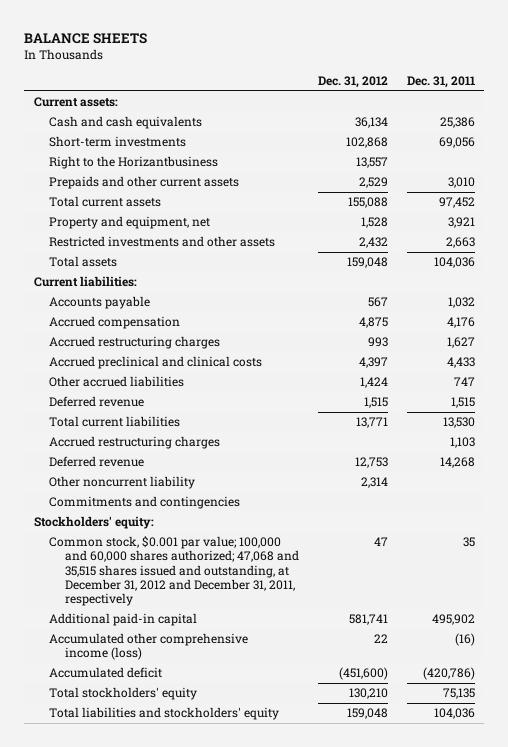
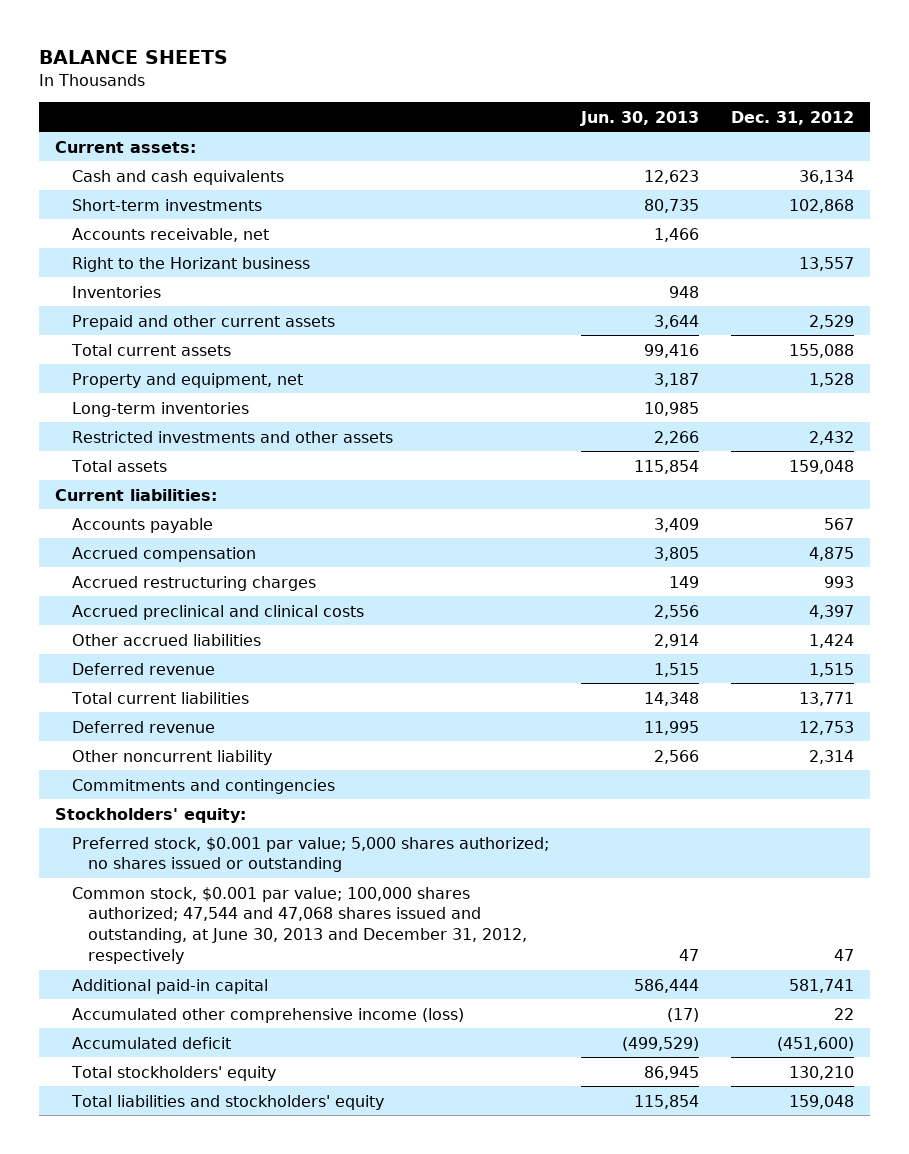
- | Dec. 31, 2012 | Dec. 31, 2011
+ | Jun. 30, 2013 | Dec. 31, 2012
- Right to the Horizantbusiness | 13,557 |
- Prepaids and other current assets | 2,529 | 3,010
+ Accounts receivable, net | 1,466 |
+ Right to the Horizant business | | 13,557
+ Inventories | 948 |
+ Prepaid and other current assets | 3,644 | 2,529
+ Long-term inventories | 10,985 |
- Accrued restructuring charges | | 1,103
- Common stock, $0.001 par value; 100,000 and 60,000 shares authorized; 47,068 and 35,515 shares issued and outstanding, at December 31, 2012 and December 31, 2011, respectively | 47 | 35
+ Preferred stock, $0.001 par value; 5,000 shares authorized; no shares issued or outstanding
+ Common stock, $0.001 par value; 100,000 shares authorized; 47,544 and 47,068 shares issued and outstanding, at June 30, 2013 and December 31, 2012, respectively | 47 | 47

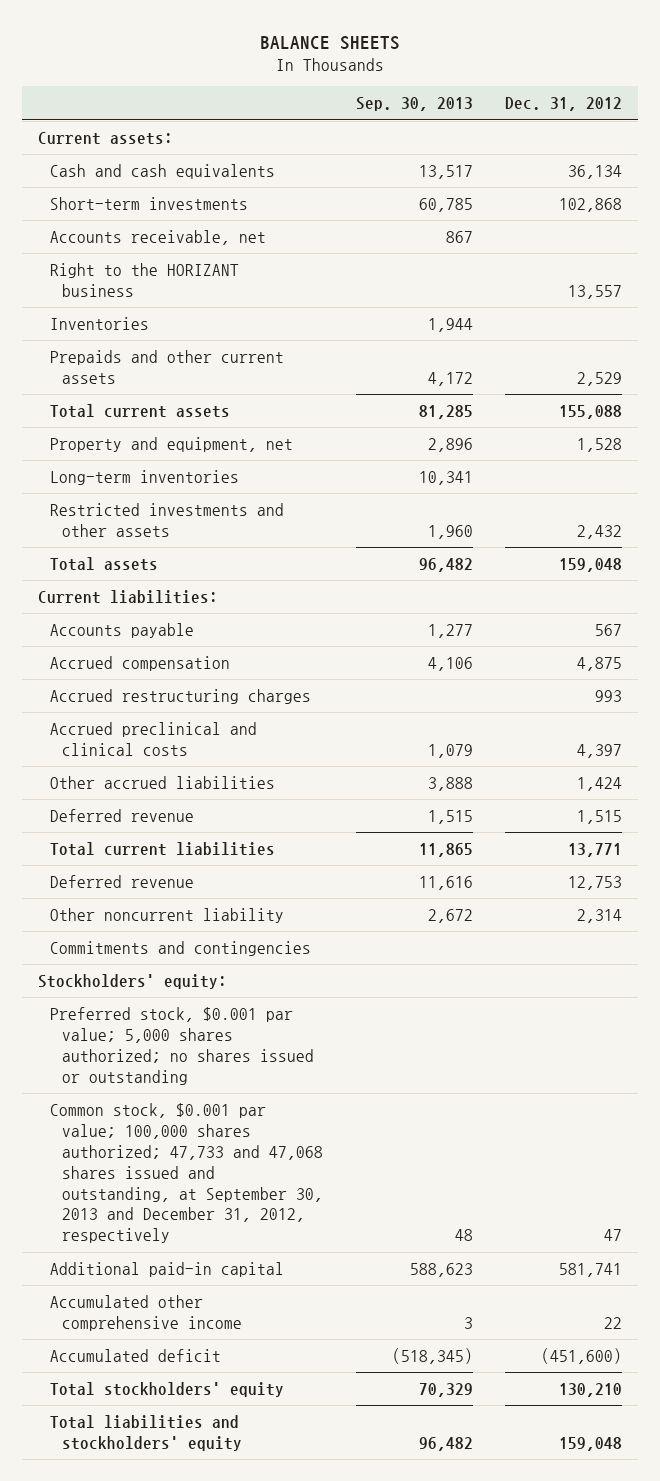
- | Jun. 30, 2013 | Dec. 31, 2012
+ | Sep. 30, 2013 | Dec. 31, 2012
- Right to the Horizant business | | 13,557
+ Right to the HORIZANT business | | 13,557
- Prepaid and other current assets | 3,644 | 2,529
+ Prepaids and other current assets | 4,172 | 2,529
- Common stock, $0.001 par value; 100,000 shares authorized; 47,544 and 47,068 shares issued and outstanding, at June 30, 2013 and December 31, 2012, respectively | 47 | 47
+ Common stock, $0.001 par value; 100,000 shares authorized; 47,733 and 47,068 shares issued and outstanding, at September 30, 2013 and December 31, 2012, respectively | 48 | 47
- Accumulated other comprehensive income (loss) | (17) | 22
+ Accumulated other comprehensive income | 3 | 22

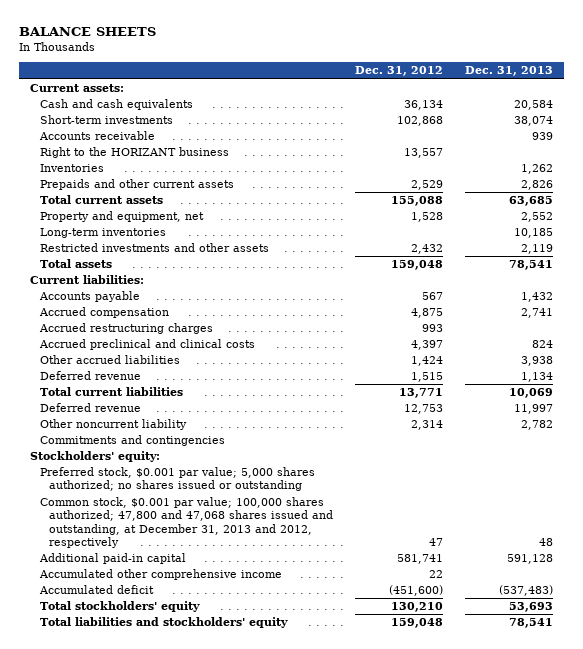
- | Sep. 30, 2013 | Dec. 31, 2012
+ | Dec. 31, 2012 | Dec. 31, 2013
- Accounts receivable, net | 867 |
+ Accounts receivable | | 939
- Common stock, $0.001 par value; 100,000 shares authorized; 47,733 and 47,068 shares issued and outstanding, at September 30, 2013 and December 31, 2012, respectively | 48 | 47
+ Common stock, $0.001 par value; 100,000 shares authorized; 47,800 and 47,068 shares issued and outstanding, at December 31, 2013 and 2012, respectively | 47 | 48

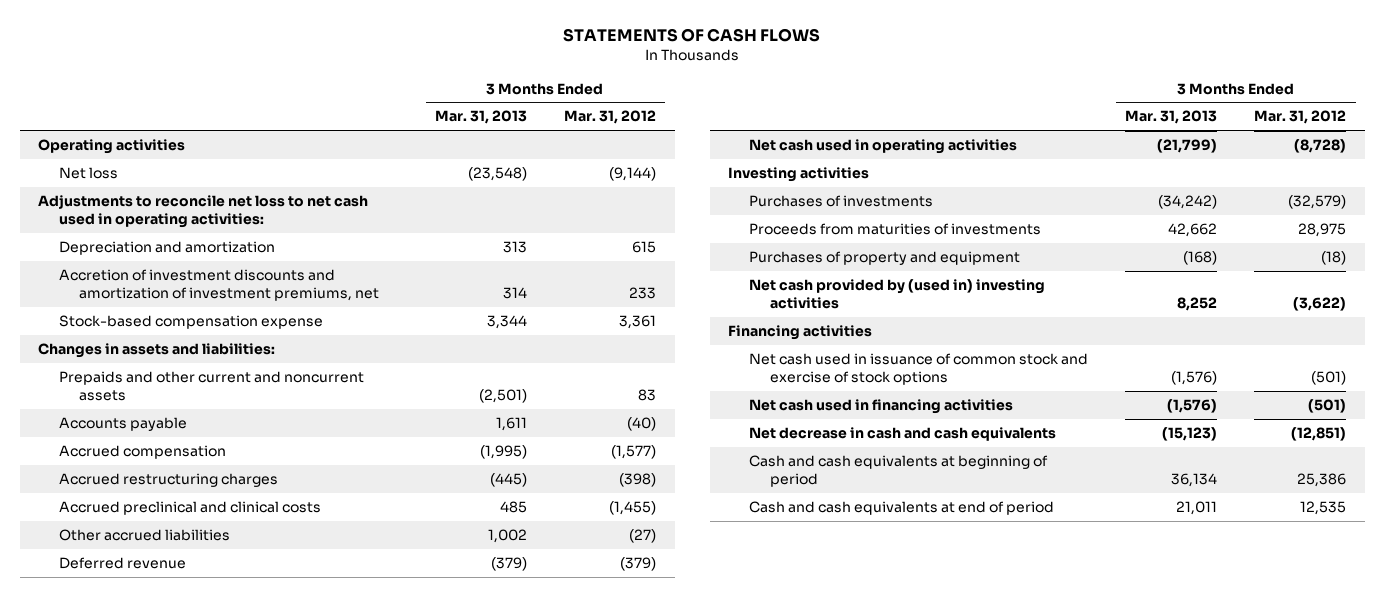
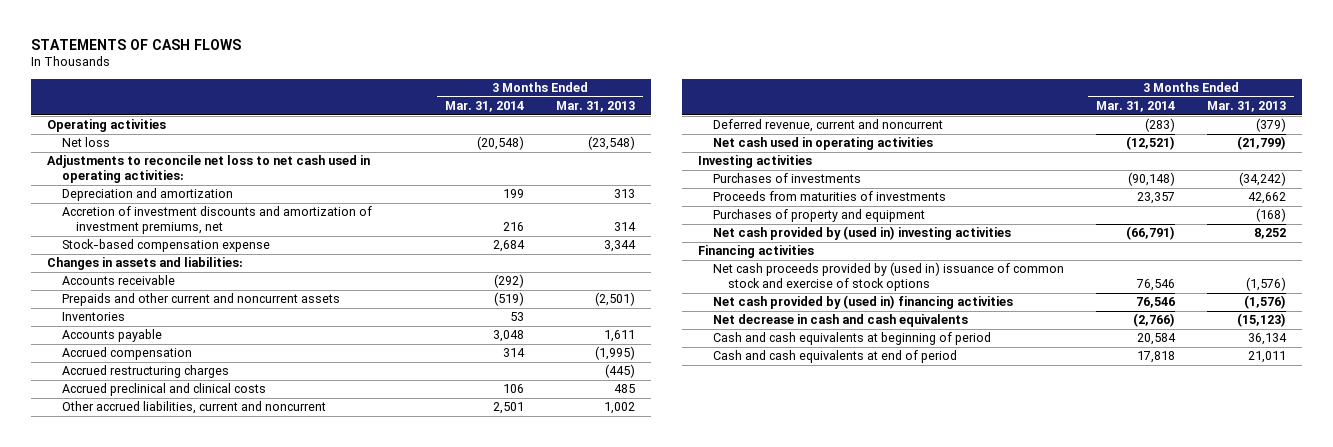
- | 3 Months Ended Mar. 31, 2013 | 3 Months Ended Mar. 31, 2012
+ | 3 Months Ended Mar. 31, 2014 | 3 Months Ended Mar. 31, 2013
+ Accounts receivable | (292) |
+ Inventories | 53 |
- Other accrued liabilities | 1,002 | (27)
- Deferred revenue | (379) | (379)
+ Other accrued liabilities, current and noncurrent | 2,501 | 1,002
+ Deferred revenue, current and noncurrent | (283) | (379)
- Net cash used in issuance of common stock and exercise of stock options | (1,576) | (501)
- Net cash used in financing activities | (1,576) | (501)
+ Net cash proceeds provided by (used in) issuance of common stock and exercise of stock options | 76,546 | (1,576)
+ Net cash provided by (used in) financing activities | 76,546 | (1,576)

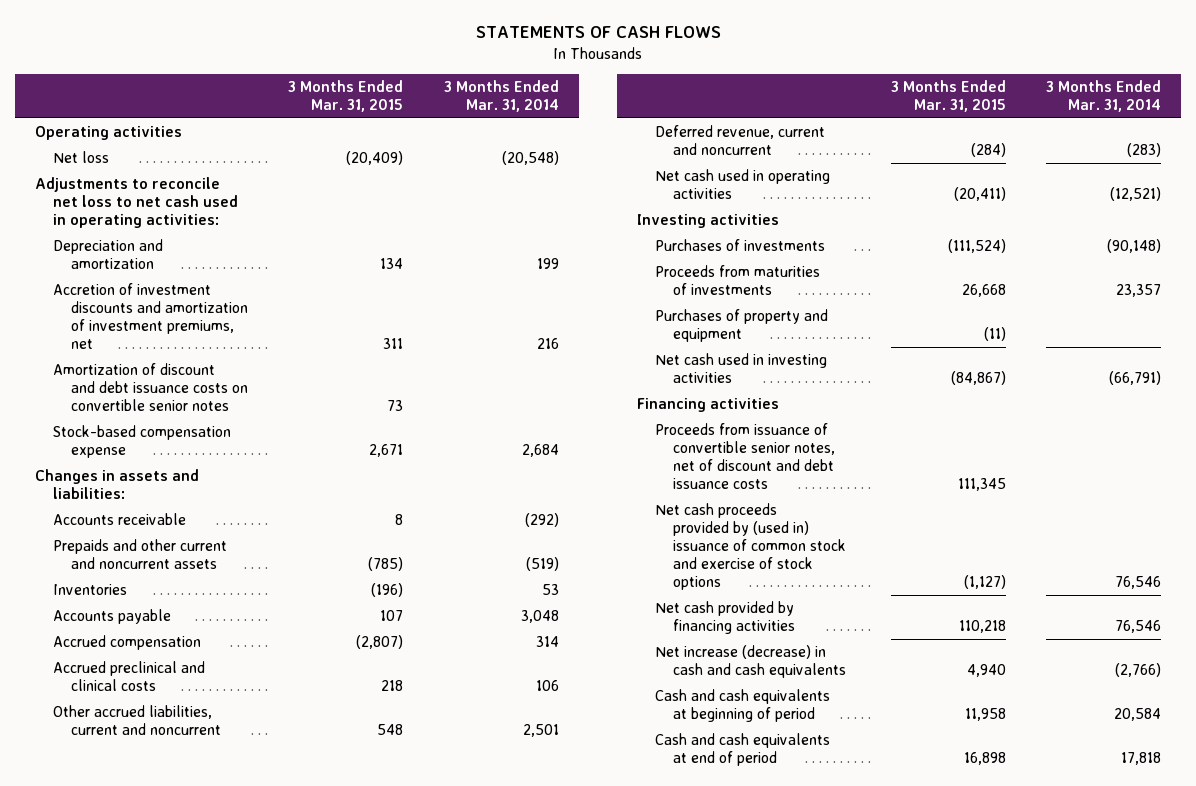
- | 3 Months Ended Mar. 31, 2014 | 3 Months Ended Mar. 31, 2013
+ | 3 Months Ended Mar. 31, 2015 | 3 Months Ended Mar. 31, 2014
+ Amortization of discount and debt issuance costs on convertible senior notes | 73 |
- Accrued restructuring charges | | (445)
- Net cash provided by (used in) investing activities | (66,791) | 8,252
+ Net cash used in investing activities | (84,867) | (66,791)
+ Proceeds from issuance of convertible senior notes, net of discount and debt issuance costs | 111,345 |
- Net cash provided by (used in) financing activities | 76,546 | (1,576)
- Net decrease in cash and cash equivalents | (2,766) | (15,123)
+ Net cash provided by financing activities | 110,218 | 76,546
+ Net increase (decrease) in cash and cash equivalents | 4,940 | (2,766)

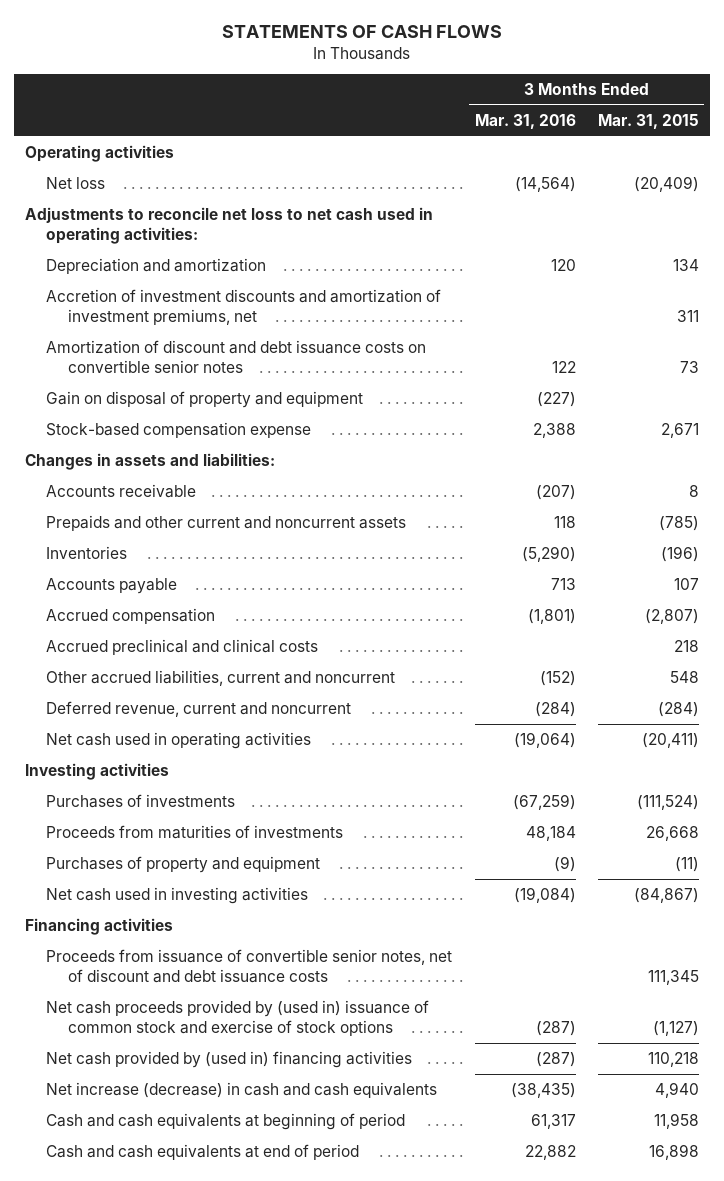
- | 3 Months Ended Mar. 31, 2015 | 3 Months Ended Mar. 31, 2014
+ | 3 Months Ended Mar. 31, 2016 | 3 Months Ended Mar. 31, 2015
+ Gain on disposal of property and equipment | (227) |
- Net cash provided by financing activities | 110,218 | 76,546
+ Net cash provided by (used in) financing activities | (287) | 110,218

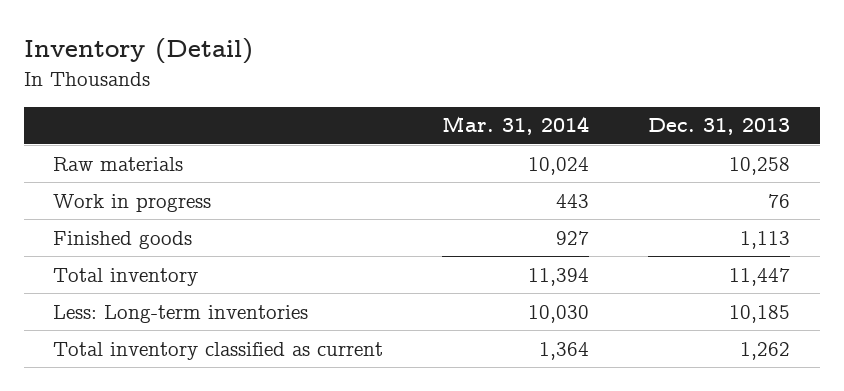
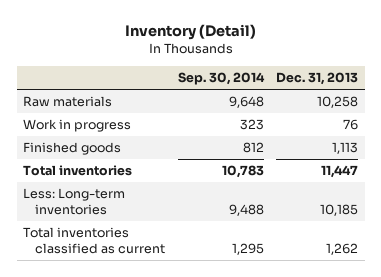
- | Mar. 31, 2014 | Dec. 31, 2013
+ | Sep. 30, 2014 | Dec. 31, 2013
- Total inventory | 11,394 | 11,447
+ Total inventories | 10,783 | 11,447
- Total inventory classified as current | 1,364 | 1,262
+ Total inventories classified as current | 1,295 | 1,262

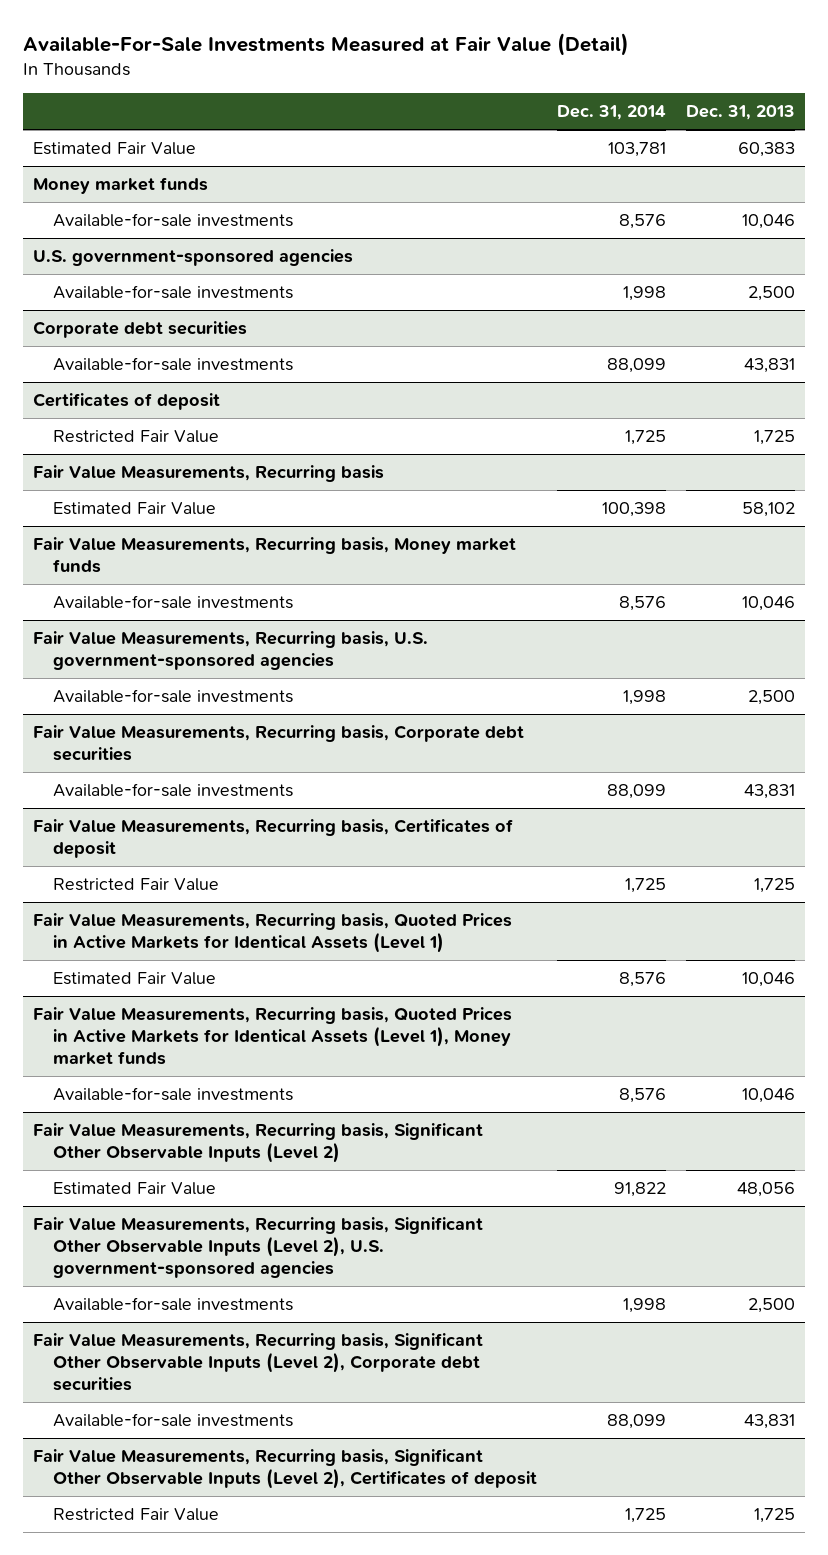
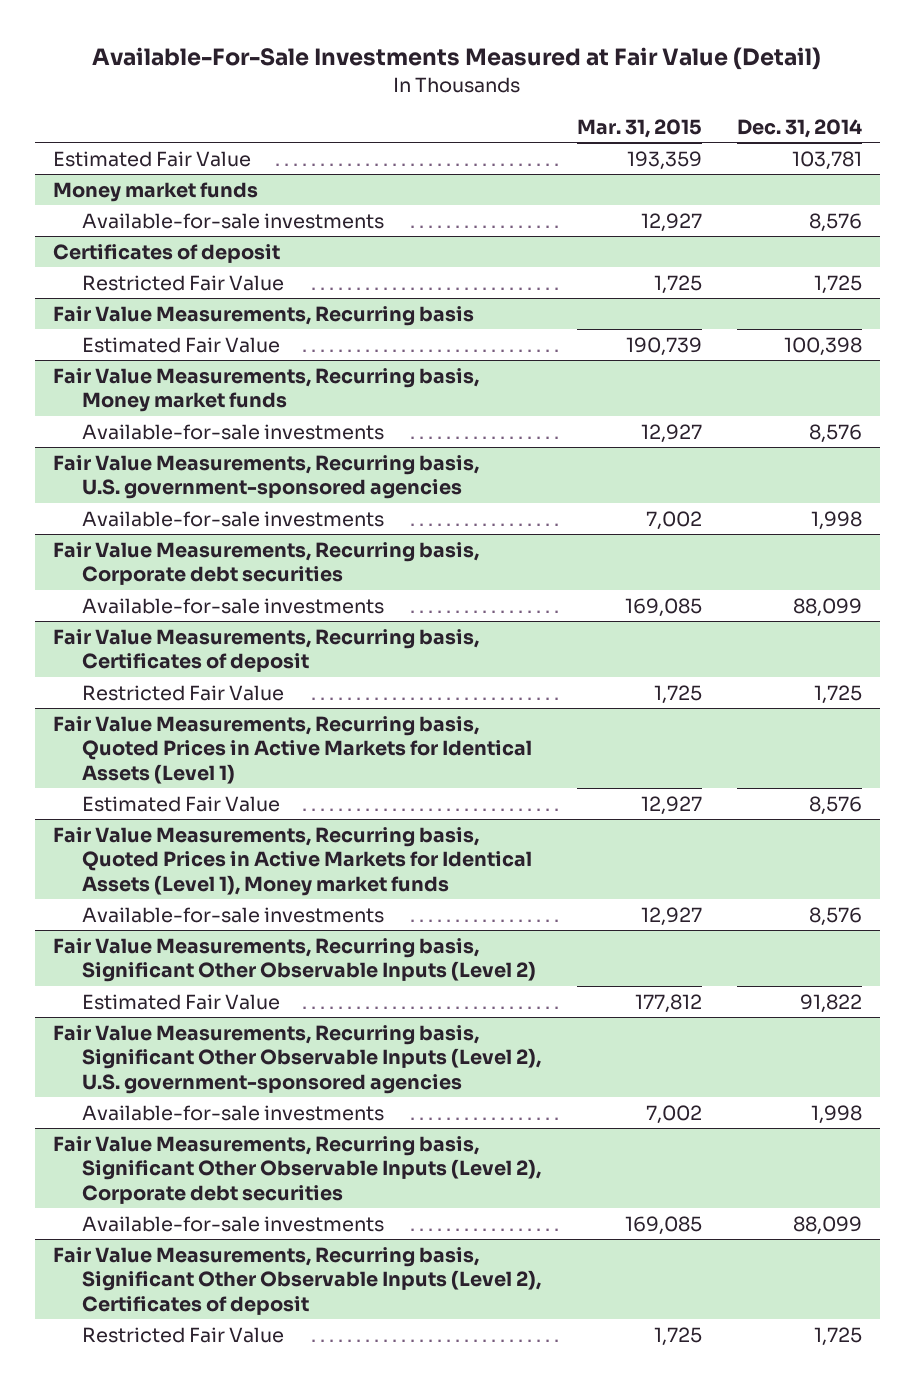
- | Dec. 31, 2014 | Dec. 31, 2013
+ | Mar. 31, 2015 | Dec. 31, 2014
- U.S. government-sponsored agencies
- Available-for-sale investments | 1,998 | 2,500
- Corporate debt securities
- Available-for-sale investments | 88,099 | 43,831

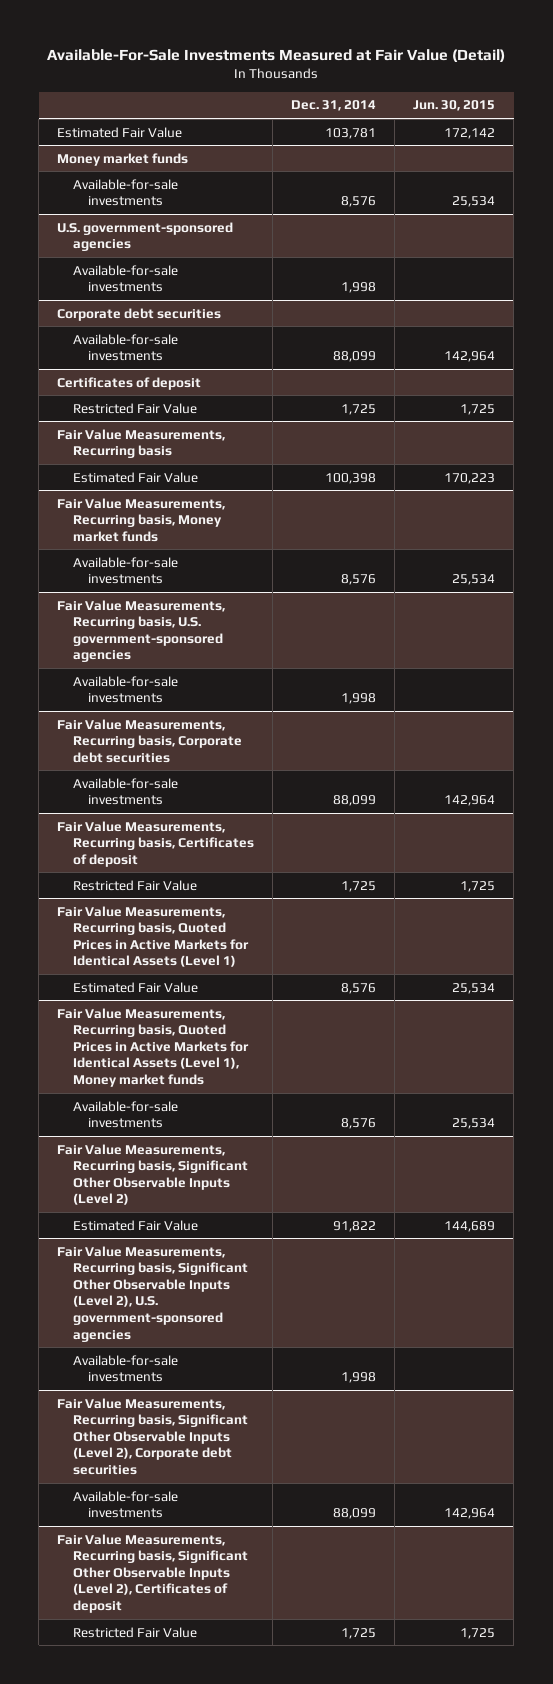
- | Mar. 31, 2015 | Dec. 31, 2014
+ | Dec. 31, 2014 | Jun. 30, 2015
+ U.S. government-sponsored agencies
+ Available-for-sale investments | 1,998 |
+ Corporate debt securities
+ Available-for-sale investments | 88,099 | 142,964

